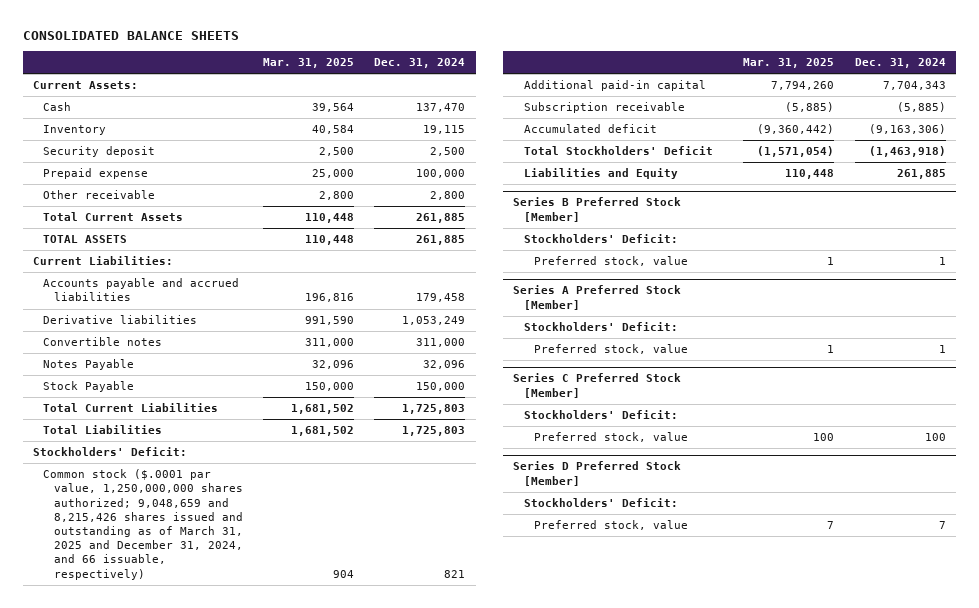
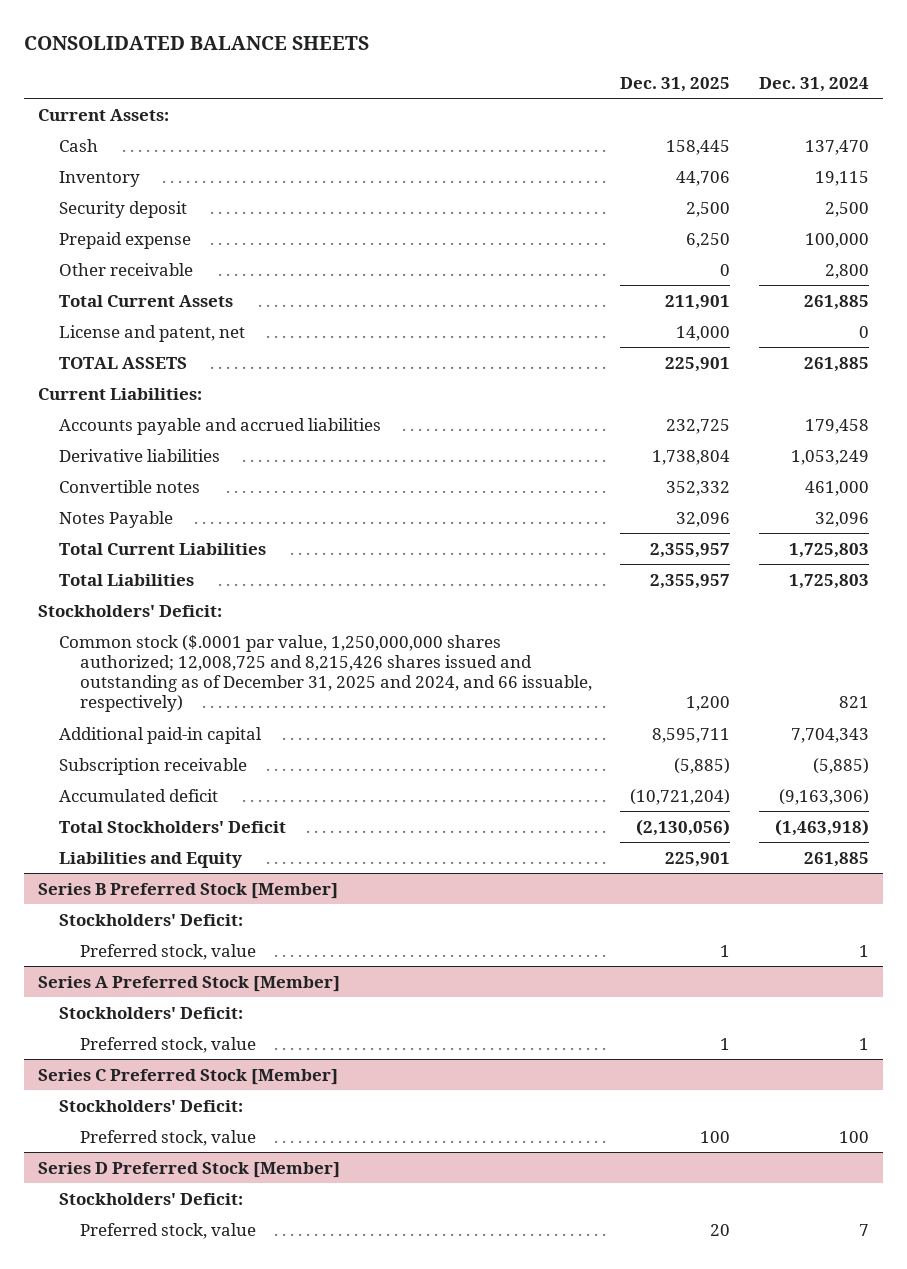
- | Mar. 31, 2025 | Dec. 31, 2024
+ | Dec. 31, 2025 | Dec. 31, 2024
+ License and patent, net | 14,000 | 0
- Convertible notes | 311,000 | 311,000
+ Convertible notes | 352,332 | 461,000
- Stock Payable | 150,000 | 150,000
- Common stock ($.0001 par value, 1,250,000,000 shares authorized; 9,048,659 and 8,215,426 shares issued and outstanding as of March 31, 2025 and December 31, 2024, and 66 issuable, respectively) | 904 | 821
+ Common stock ($.0001 par value, 1,250,000,000 shares authorized; 12,008,725 and 8,215,426 shares issued and outstanding as of December 31, 2025 and 2024, and 66 issuable, respectively) | 1,200 | 821

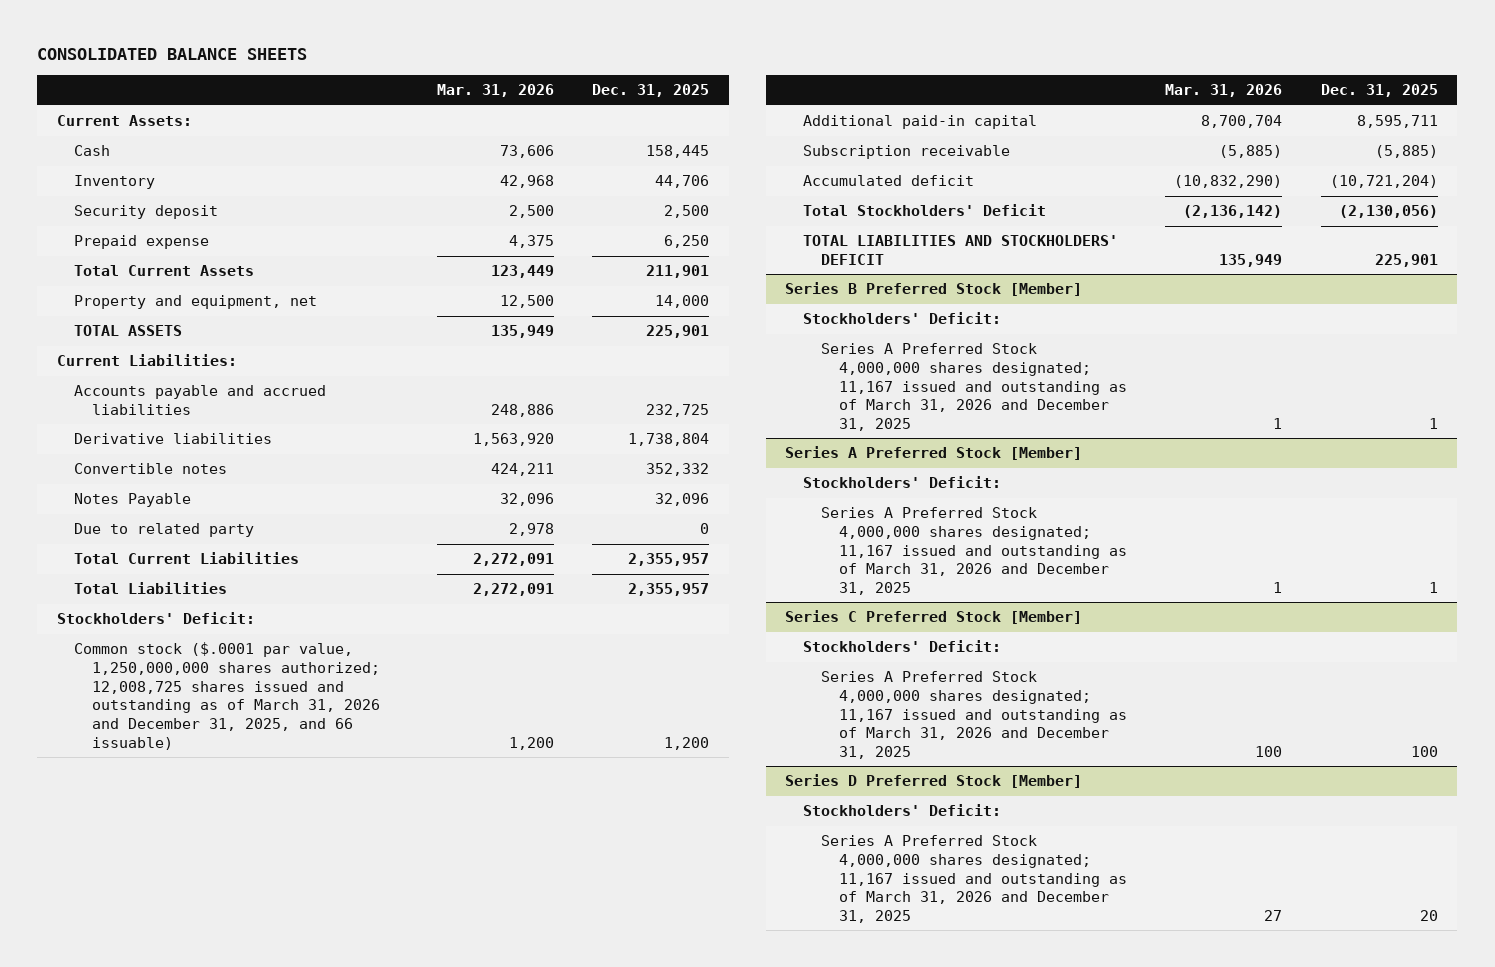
- | Dec. 31, 2025 | Dec. 31, 2024
+ | Mar. 31, 2026 | Dec. 31, 2025
- Other receivable | 0 | 2,800
- License and patent, net | 14,000 | 0
+ Property and equipment, net | 12,500 | 14,000
+ Due to related party | 2,978 | 0
- Common stock ($.0001 par value, 1,250,000,000 shares authorized; 12,008,725 and 8,215,426 shares issued and outstanding as of December 31, 2025 and 2024, and 66 issuable, respectively) | 1,200 | 821
+ Common stock ($.0001 par value, 1,250,000,000 shares authorized; 12,008,725 shares issued and outstanding as of March 31, 2026 and December 31, 2025, and 66 issuable) | 1,200 | 1,200
- Liabilities and Equity | 225,901 | 261,885
+ TOTAL LIABILITIES AND STOCKHOLDERS' DEFICIT | 135,949 | 225,901
@ Series B Preferred Stock [Member]
- Preferred stock, value | 1 | 1
+ Series A Preferred Stock 4,000,000 shares designated; 11,167 issued and outstanding as of March 31, 2026 and December 31, 2025 | 1 | 1
@ Series A Preferred Stock [Member]
- Preferred stock, value | 1 | 1
+ Series A Preferred Stock 4,000,000 shares designated; 11,167 issued and outstanding as of March 31, 2026 and December 31, 2025 | 1 | 1
@ Series C Preferred Stock [Member]
- Preferred stock, value | 100 | 100
+ Series A Preferred Stock 4,000,000 shares designated; 11,167 issued and outstanding as of March 31, 2026 and December 31, 2025 | 100 | 100
@ Series D Preferred Stock [Member]
- Preferred stock, value | 20 | 7
+ Series A Preferred Stock 4,000,000 shares designated; 11,167 issued and outstanding as of March 31, 2026 and December 31, 2025 | 27 | 20

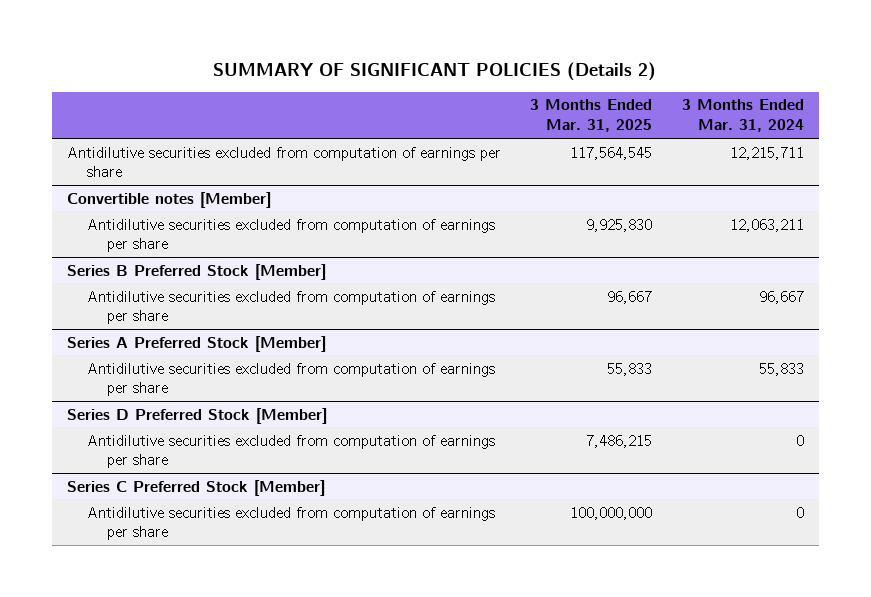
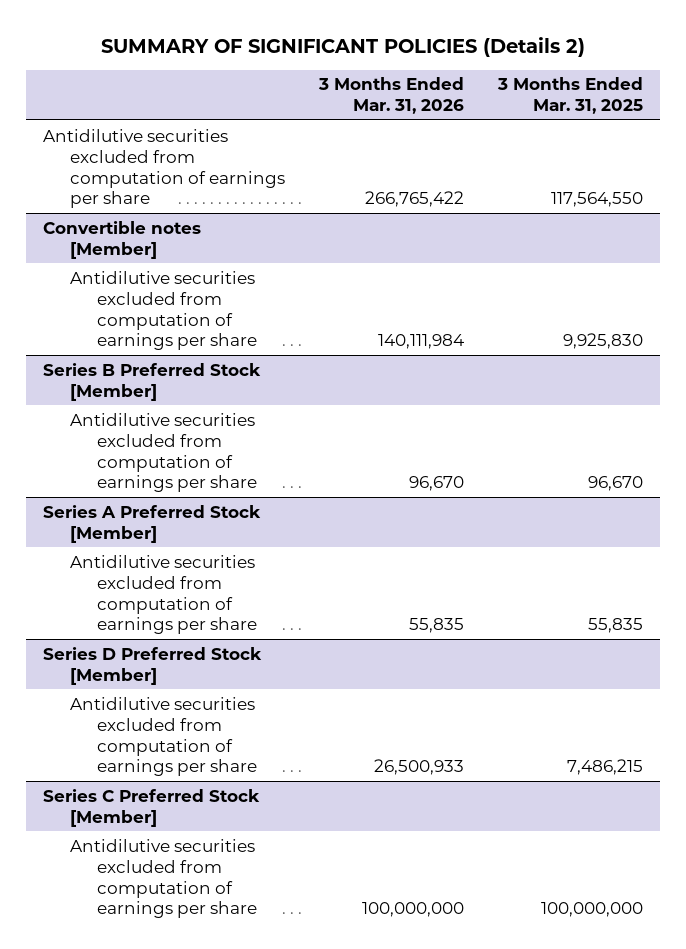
- | 3 Months Ended Mar. 31, 2025 | 3 Months Ended Mar. 31, 2024
+ | 3 Months Ended Mar. 31, 2026 | 3 Months Ended Mar. 31, 2025
- Antidilutive securities excluded from computation of earnings per share | 117,564,545 | 12,215,711
+ Antidilutive securities excluded from computation of earnings per share | 266,765,422 | 117,564,550
@ Series B Preferred Stock [Member]
- Antidilutive securities excluded from computation of earnings per share | 96,667 | 96,667
+ Antidilutive securities excluded from computation of earnings per share | 96,670 | 96,670
@ Series A Preferred Stock [Member]
- Antidilutive securities excluded from computation of earnings per share | 55,833 | 55,833
+ Antidilutive securities excluded from computation of earnings per share | 55,835 | 55,835

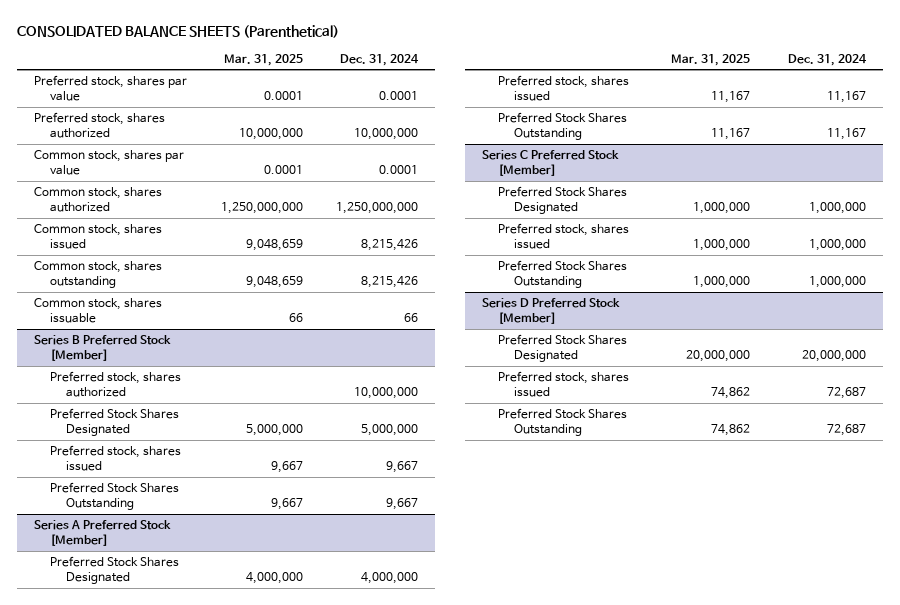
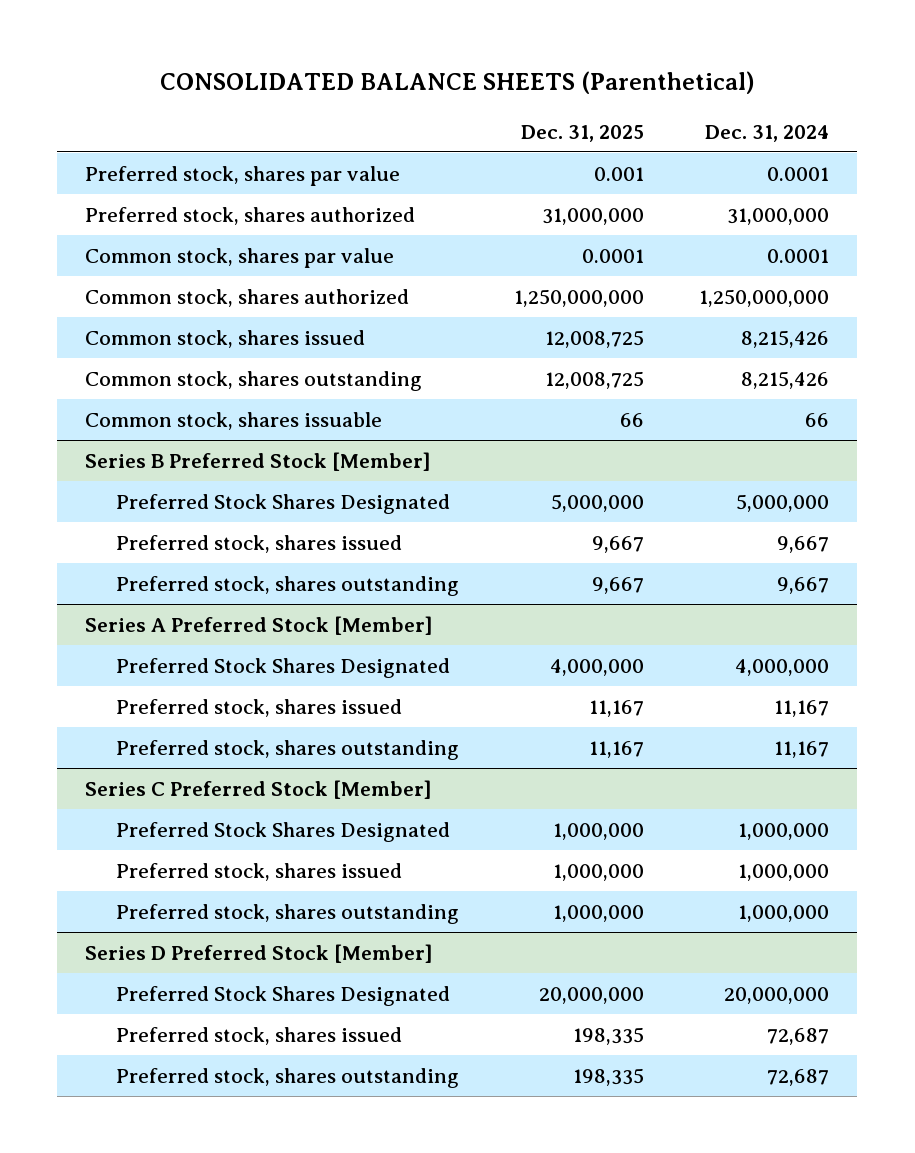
- | Mar. 31, 2025 | Dec. 31, 2024
+ | Dec. 31, 2025 | Dec. 31, 2024
- Preferred stock, shares authorized | 10,000,000 | 10,000,000
+ Preferred stock, shares authorized | 31,000,000 | 31,000,000
@ Series B Preferred Stock [Member]
- Preferred stock, shares authorized | | 10,000,000
- Preferred Stock Shares Outstanding | 9,667 | 9,667
+ Preferred stock, shares outstanding | 9,667 | 9,667
@ Series A Preferred Stock [Member]
- Preferred Stock Shares Outstanding | 11,167 | 11,167
+ Preferred stock, shares outstanding | 11,167 | 11,167
@ Series C Preferred Stock [Member]
- Preferred Stock Shares Outstanding | 1,000,000 | 1,000,000
+ Preferred stock, shares outstanding | 1,000,000 | 1,000,000
@ Series D Preferred Stock [Member]
- Preferred Stock Shares Outstanding | 74,862 | 72,687
+ Preferred stock, shares outstanding | 198,335 | 72,687

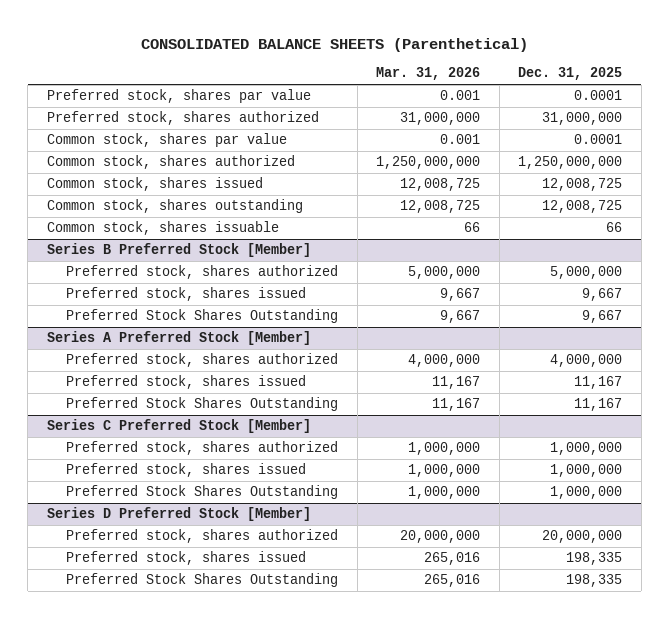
- | Dec. 31, 2025 | Dec. 31, 2024
+ | Mar. 31, 2026 | Dec. 31, 2025
- Preferred stock, shares par value | 0.001 | 0.0001
+ Preferred stock, shares par value | 0.001 | 0.0001
@ Series B Preferred Stock [Member]
- Preferred Stock Shares Designated | 5,000,000 | 5,000,000
+ Preferred stock, shares authorized | 5,000,000 | 5,000,000
- Preferred stock, shares outstanding | 9,667 | 9,667
+ Preferred Stock Shares Outstanding | 9,667 | 9,667
@ Series A Preferred Stock [Member]
- Preferred Stock Shares Designated | 4,000,000 | 4,000,000
+ Preferred stock, shares authorized | 4,000,000 | 4,000,000
- Preferred stock, shares outstanding | 11,167 | 11,167
+ Preferred Stock Shares Outstanding | 11,167 | 11,167
@ Series C Preferred Stock [Member]
- Preferred Stock Shares Designated | 1,000,000 | 1,000,000
+ Preferred stock, shares authorized | 1,000,000 | 1,000,000
- Preferred stock, shares outstanding | 1,000,000 | 1,000,000
+ Preferred Stock Shares Outstanding | 1,000,000 | 1,000,000
@ Series D Preferred Stock [Member]
- Preferred Stock Shares Designated | 20,000,000 | 20,000,000
+ Preferred stock, shares authorized | 20,000,000 | 20,000,000
- Preferred stock, shares outstanding | 198,335 | 72,687
+ Preferred Stock Shares Outstanding | 265,016 | 198,335

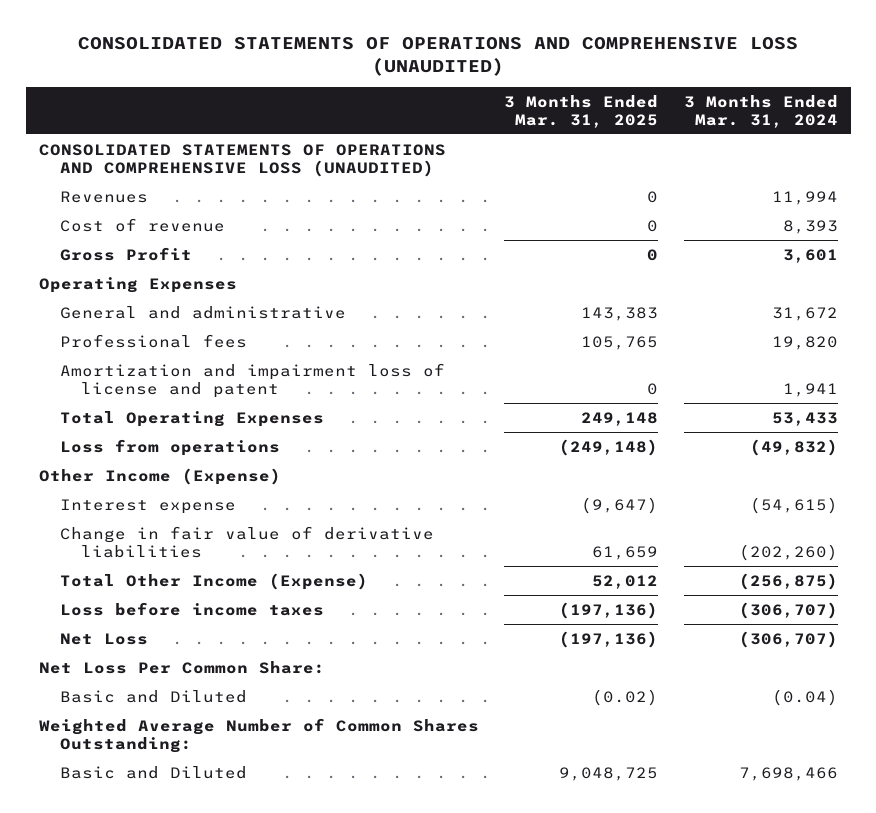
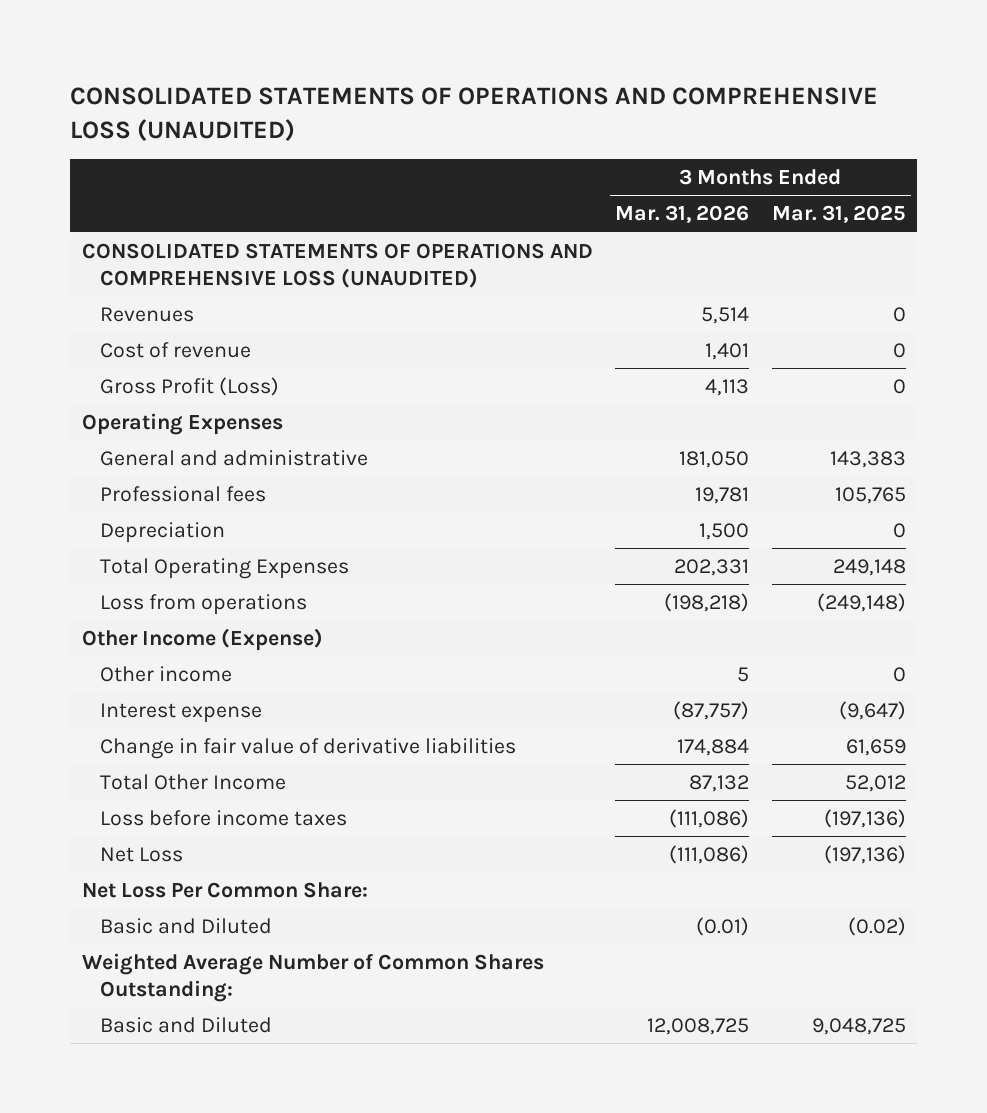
- | 3 Months Ended Mar. 31, 2025 | 3 Months Ended Mar. 31, 2024
+ | 3 Months Ended Mar. 31, 2026 | 3 Months Ended Mar. 31, 2025
- Gross Profit | 0 | 3,601
+ Gross Profit (Loss) | 4,113 | 0
- Amortization and impairment loss of license and patent | 0 | 1,941
+ Depreciation | 1,500 | 0
+ Other income | 5 | 0
- Total Other Income (Expense) | 52,012 | (256,875)
+ Total Other Income | 87,132 | 52,012

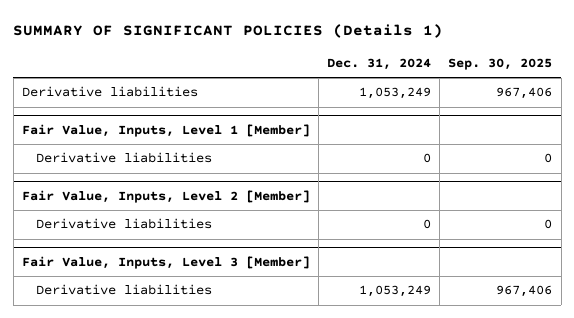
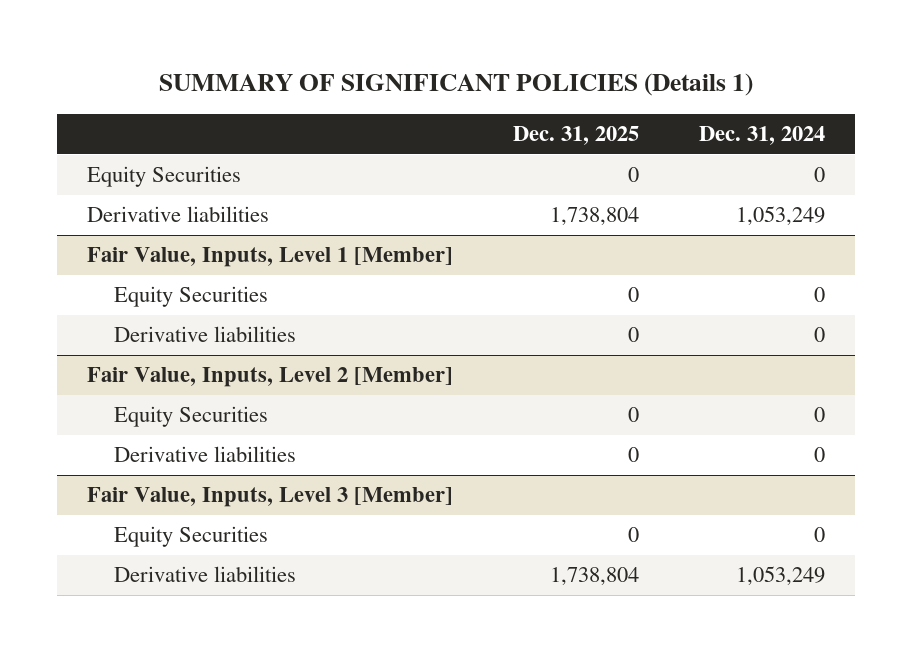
- | Dec. 31, 2024 | Sep. 30, 2025
+ | Dec. 31, 2025 | Dec. 31, 2024
+ Equity Securities | 0 | 0
@ Fair Value, Inputs, Level 1 [Member]
+ Equity Securities | 0 | 0
@ Fair Value, Inputs, Level 2 [Member]
+ Equity Securities | 0 | 0
@ Fair Value, Inputs, Level 3 [Member]
+ Equity Securities | 0 | 0

